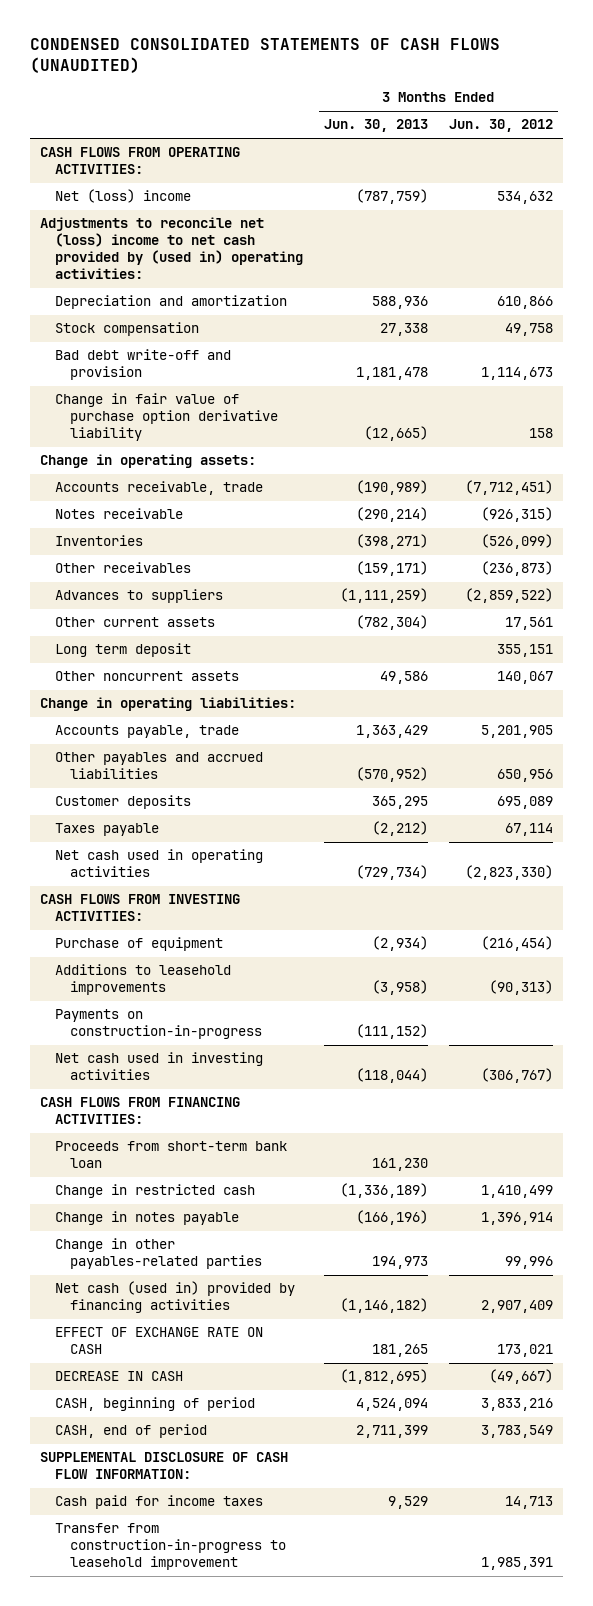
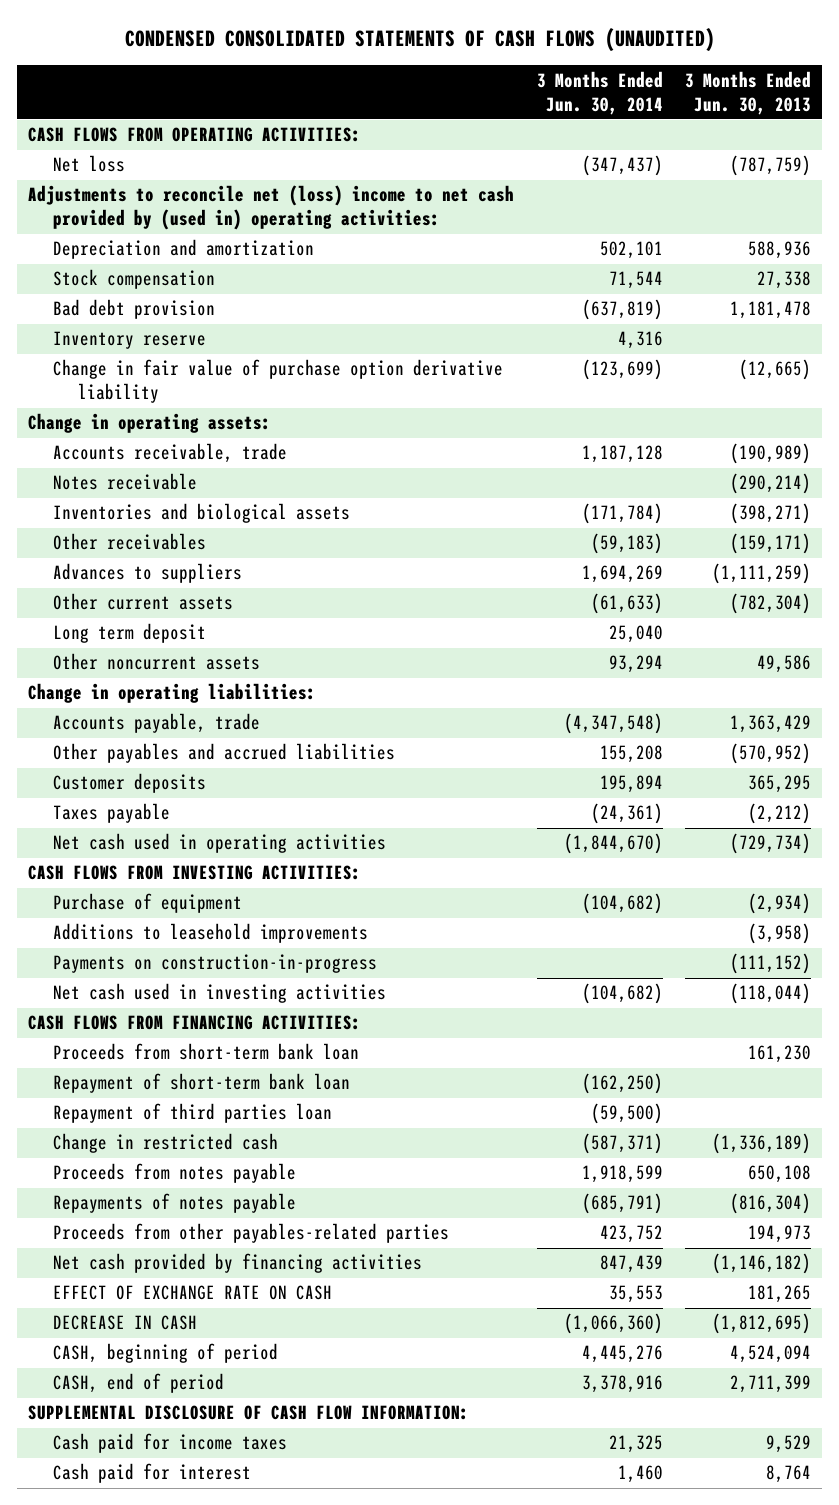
- | 3 Months Ended Jun. 30, 2013 | 3 Months Ended Jun. 30, 2012
+ | 3 Months Ended Jun. 30, 2014 | 3 Months Ended Jun. 30, 2013
- Net (loss) income | (787,759) | 534,632
+ Net loss | (347,437) | (787,759)
- Bad debt write-off and provision | 1,181,478 | 1,114,673
+ Bad debt provision | (637,819) | 1,181,478
+ Inventory reserve | 4,316 |
- Inventories | (398,271) | (526,099)
+ Inventories and biological assets | (171,784) | (398,271)
+ Repayment of short-term bank loan | (162,250) |
+ Repayment of third parties loan | (59,500) |
- Change in notes payable | (166,196) | 1,396,914
- Change in other payables-related parties | 194,973 | 99,996
- Net cash (used in) provided by financing activities | (1,146,182) | 2,907,409
+ Proceeds from notes payable | 1,918,599 | 650,108
+ Repayments of notes payable | (685,791) | (816,304)
+ Proceeds from other payables-related parties | 423,752 | 194,973
+ Net cash provided by financing activities | 847,439 | (1,146,182)
- Transfer from construction-in-progress to leasehold improvement | | 1,985,391
+ Cash paid for interest | 1,460 | 8,764

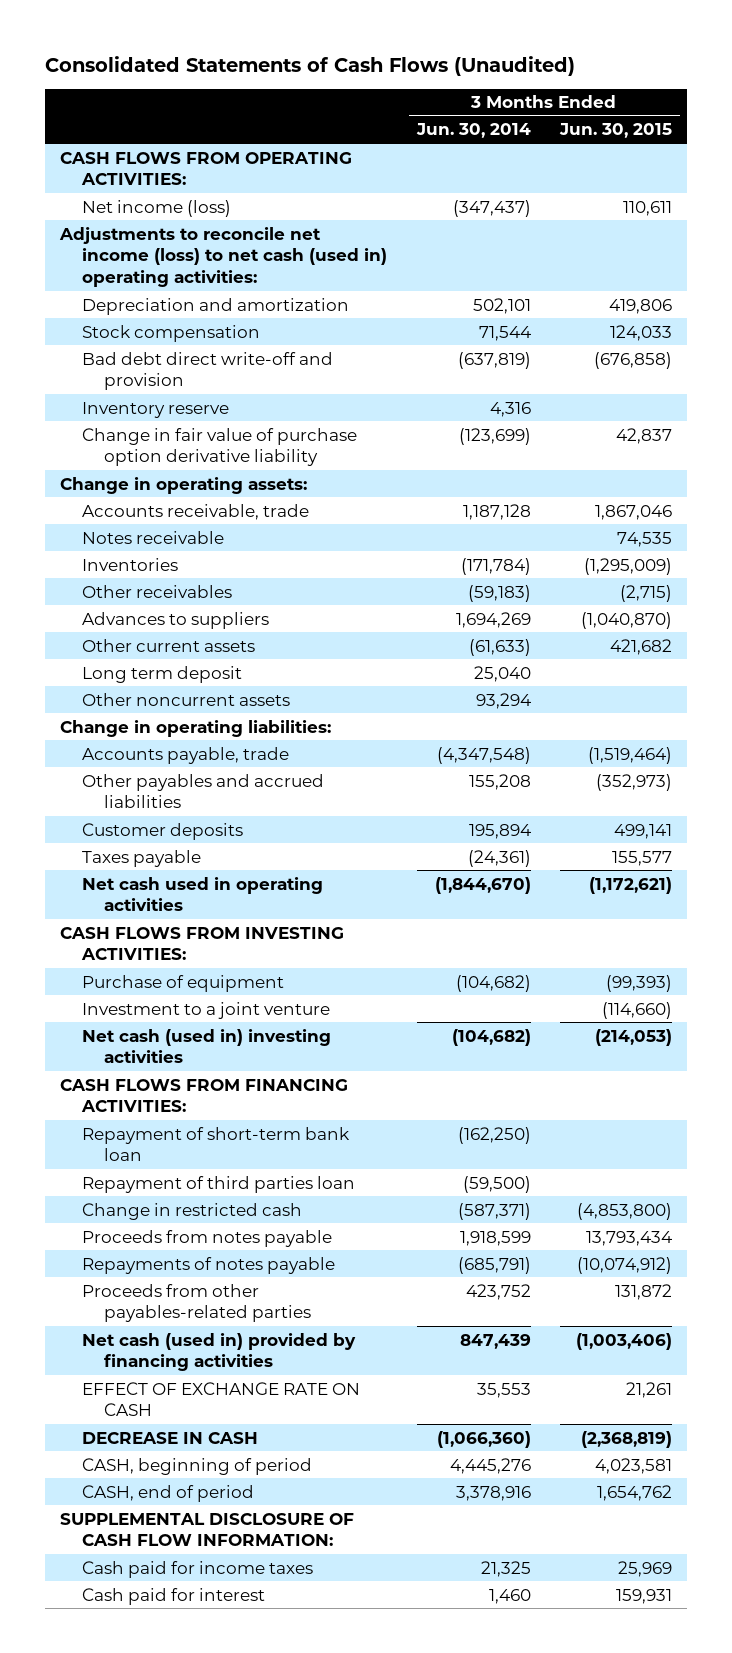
- CONDENSED CONSOLIDATED STATEMENTS OF CASH FLOWS (UNAUDITED)
+ Consolidated Statements of Cash Flows (Unaudited)
- | 3 Months Ended Jun. 30, 2014 | 3 Months Ended Jun. 30, 2013
+ | 3 Months Ended Jun. 30, 2014 | 3 Months Ended Jun. 30, 2015
- Net loss | (347,437) | (787,759)
- Adjustments to reconcile net (loss) income to net cash provided by (used in) operating activities:
+ Net income (loss) | (347,437) | 110,611
+ Adjustments to reconcile net income (loss) to net cash (used in) operating activities:
- Bad debt provision | (637,819) | 1,181,478
+ Bad debt direct write-off and provision | (637,819) | (676,858)
- Inventories and biological assets | (171,784) | (398,271)
+ Inventories | (171,784) | (1,295,009)
- Additions to leasehold improvements | | (3,958)
- Payments on construction-in-progress | | (111,152)
- Net cash used in investing activities | (104,682) | (118,044)
+ Investment to a joint venture | | (114,660)
+ Net cash (used in) investing activities | (104,682) | (214,053)
- Proceeds from short-term bank loan | | 161,230
- Net cash provided by financing activities | 847,439 | (1,146,182)
+ Net cash (used in) provided by financing activities | 847,439 | (1,003,406)

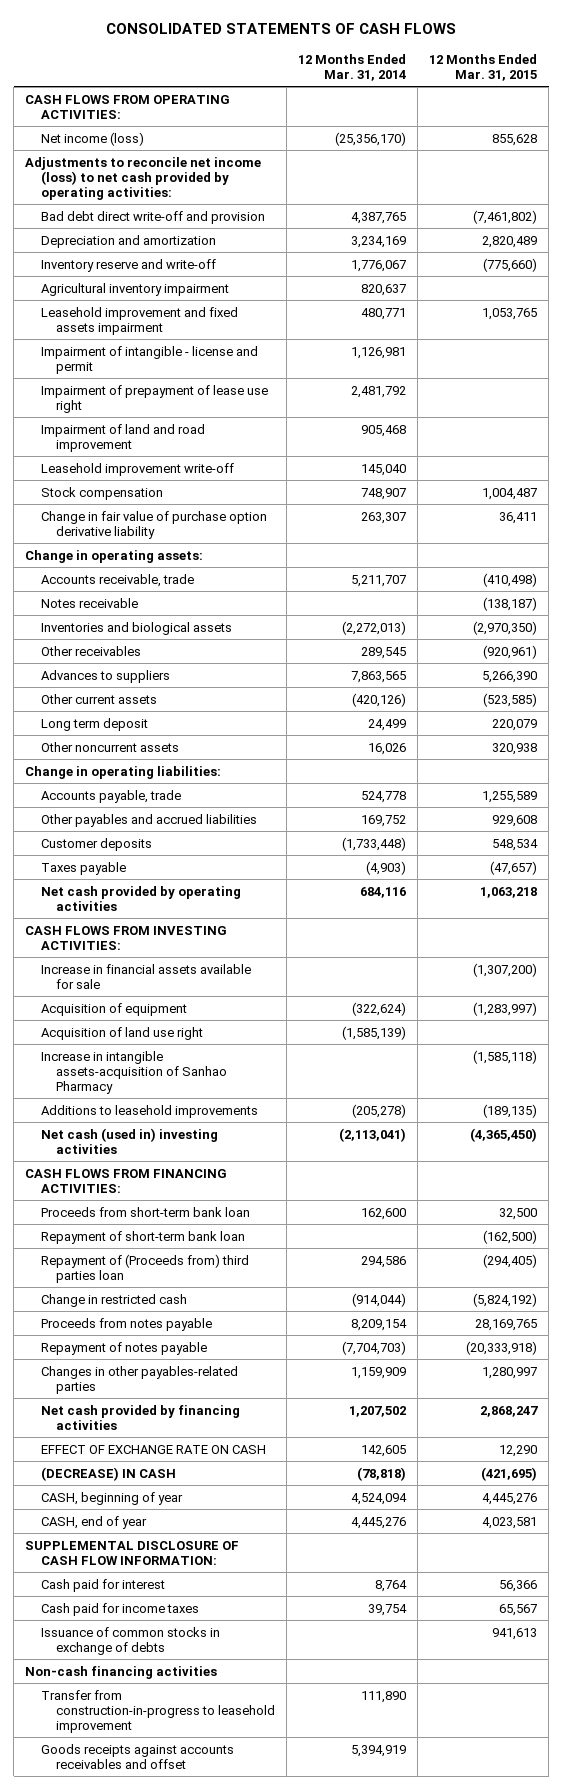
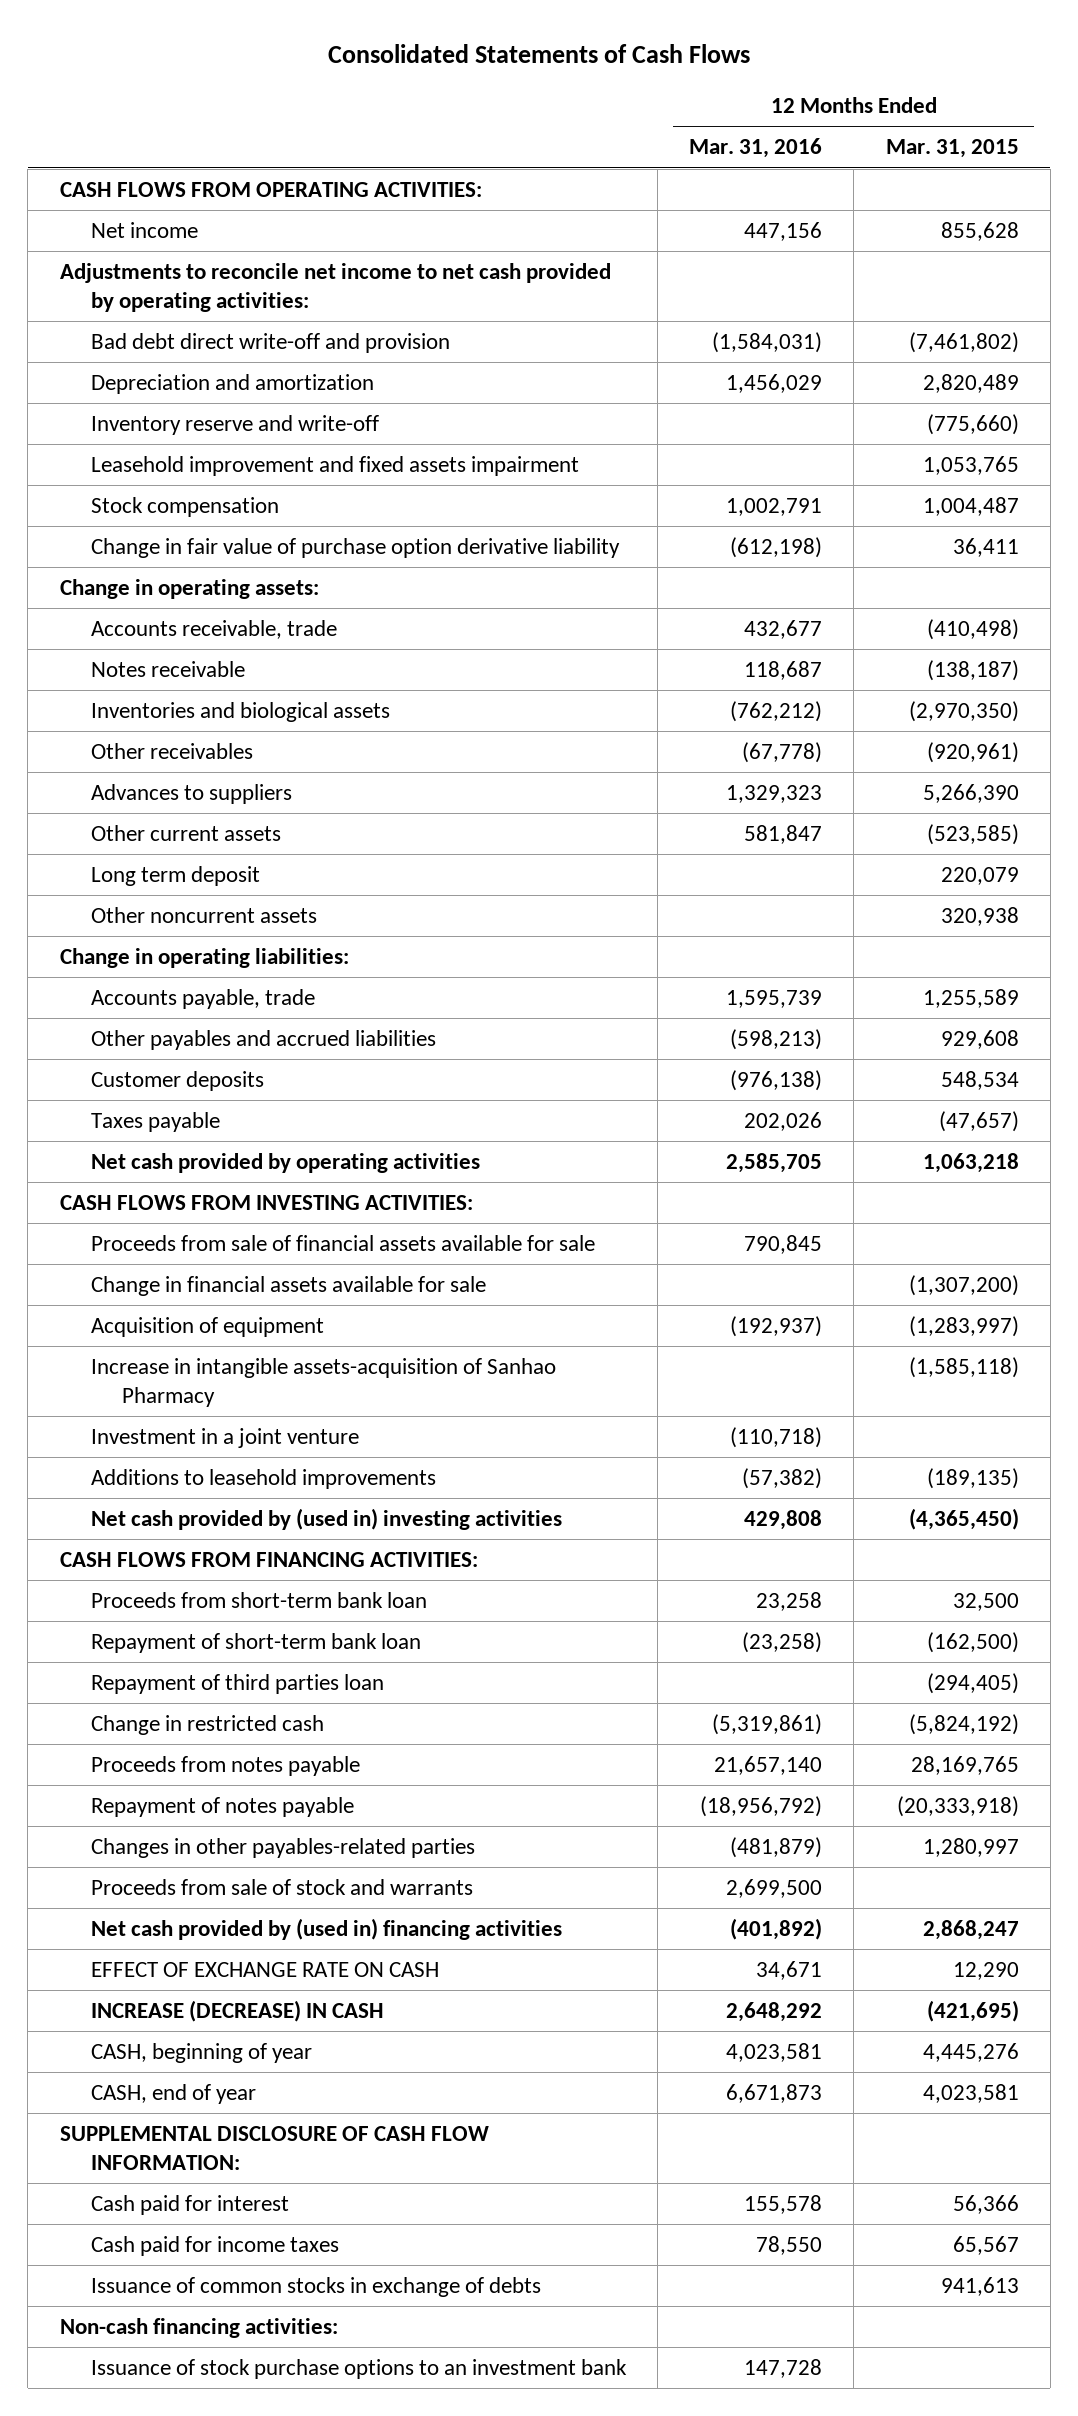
- CONSOLIDATED STATEMENTS OF CASH FLOWS
+ Consolidated Statements of Cash Flows
- | 12 Months Ended Mar. 31, 2014 | 12 Months Ended Mar. 31, 2015
+ | 12 Months Ended Mar. 31, 2016 | 12 Months Ended Mar. 31, 2015
- Net income (loss) | (25,356,170) | 855,628
- Adjustments to reconcile net income (loss) to net cash provided by operating activities:
+ Net income | 447,156 | 855,628
+ Adjustments to reconcile net income to net cash provided by operating activities:
- Agricultural inventory impairment | 820,637 |
- Impairment of intangible - license and permit | 1,126,981 |
- Impairment of prepayment of lease use right | 2,481,792 |
- Impairment of land and road improvement | 905,468 |
- Leasehold improvement write-off | 145,040 |
- Increase in financial assets available for sale | | (1,307,200)
+ Proceeds from sale of financial assets available for sale | 790,845 |
+ Change in financial assets available for sale | | (1,307,200)
- Acquisition of land use right | (1,585,139) |
+ Investment in a joint venture | (110,718) |
- Net cash (used in) investing activities | (2,113,041) | (4,365,450)
+ Net cash provided by (used in) investing activities | 429,808 | (4,365,450)
- Repayment of (Proceeds from) third parties loan | 294,586 | (294,405)
+ Repayment of third parties loan | | (294,405)
- Net cash provided by financing activities | 1,207,502 | 2,868,247
+ Proceeds from sale of stock and warrants | 2,699,500 |
+ Net cash provided by (used in) financing activities | (401,892) | 2,868,247
- (DECREASE) IN CASH | (78,818) | (421,695)
+ INCREASE (DECREASE) IN CASH | 2,648,292 | (421,695)
- Non-cash financing activities
- Transfer from construction-in-progress to leasehold improvement | 111,890 |
- Goods receipts against accounts receivables and offset | 5,394,919 |
+ Non-cash financing activities:
+ Issuance of stock purchase options to an investment bank | 147,728 |

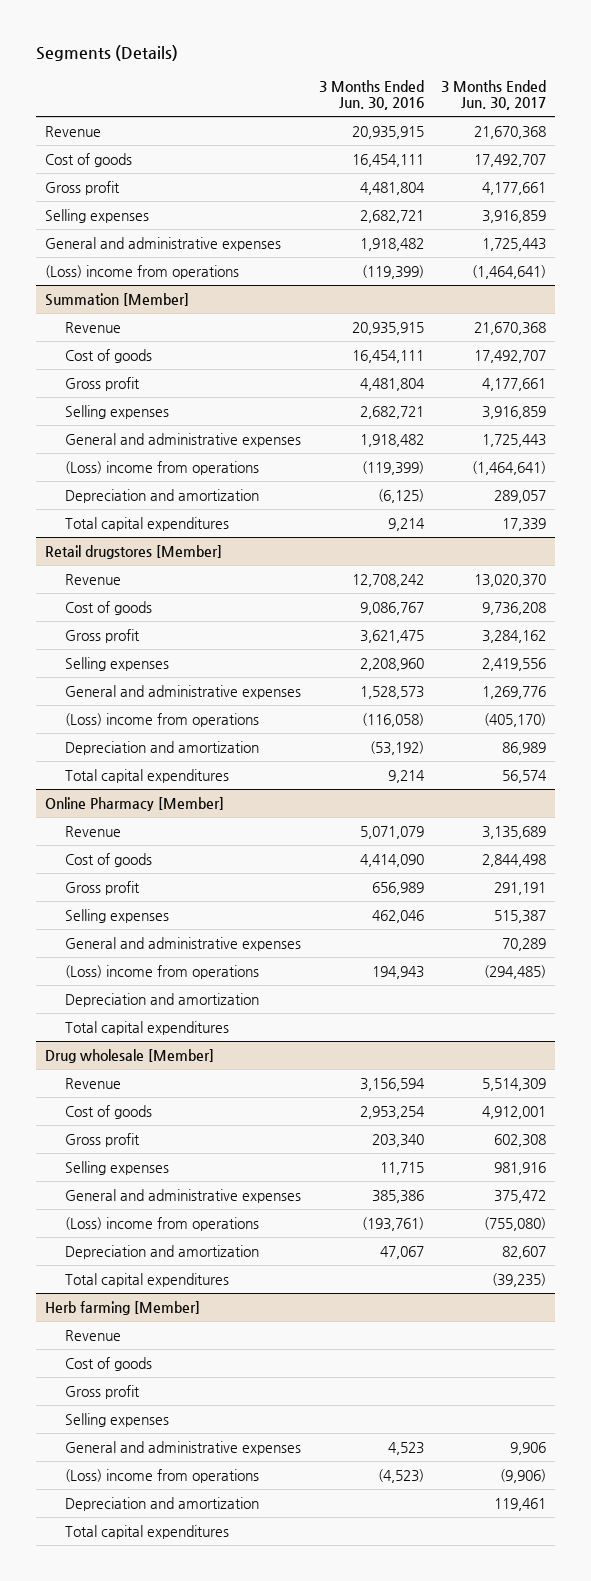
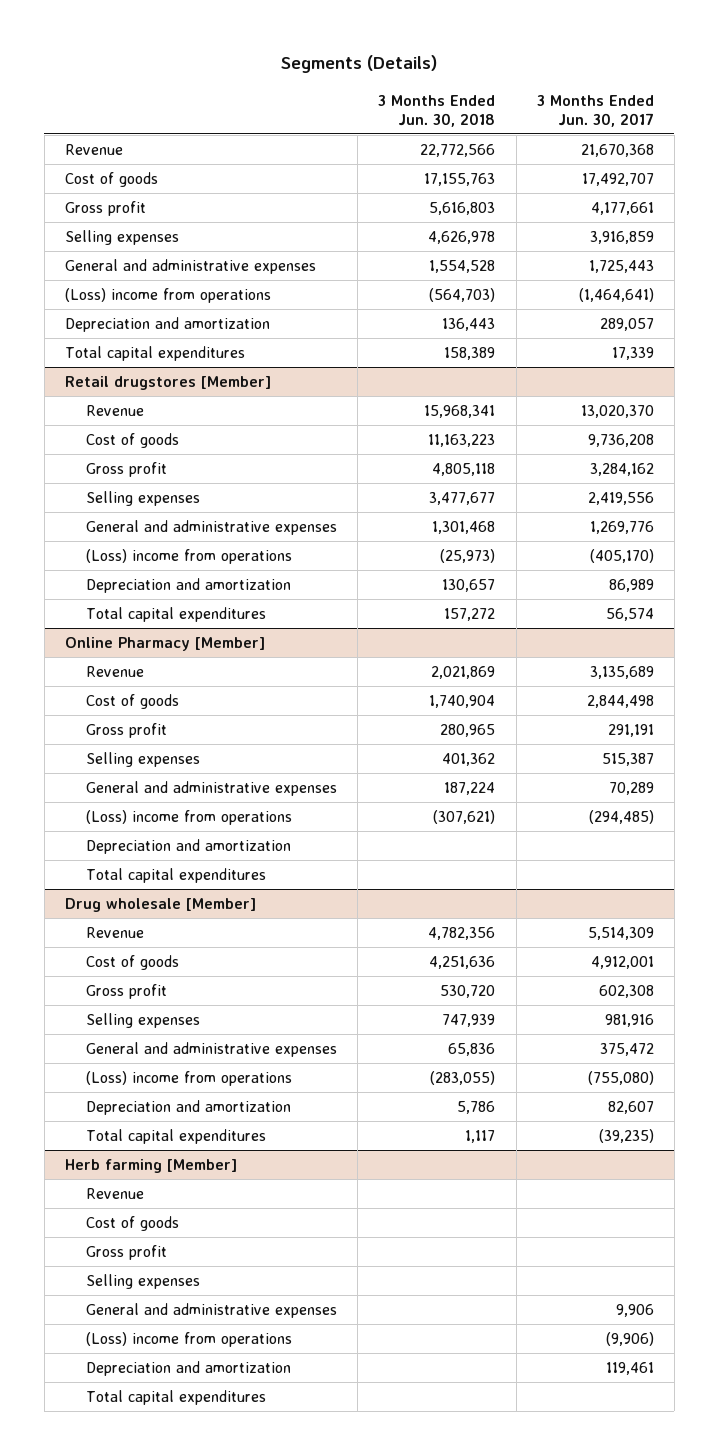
- | 3 Months Ended Jun. 30, 2016 | 3 Months Ended Jun. 30, 2017
+ | 3 Months Ended Jun. 30, 2018 | 3 Months Ended Jun. 30, 2017
- Summation [Member]
- Revenue | 20,935,915 | 21,670,368
- Cost of goods | 16,454,111 | 17,492,707
- Gross profit | 4,481,804 | 4,177,661
- Selling expenses | 2,682,721 | 3,916,859
- General and administrative expenses | 1,918,482 | 1,725,443
- (Loss) income from operations | (119,399) | (1,464,641)

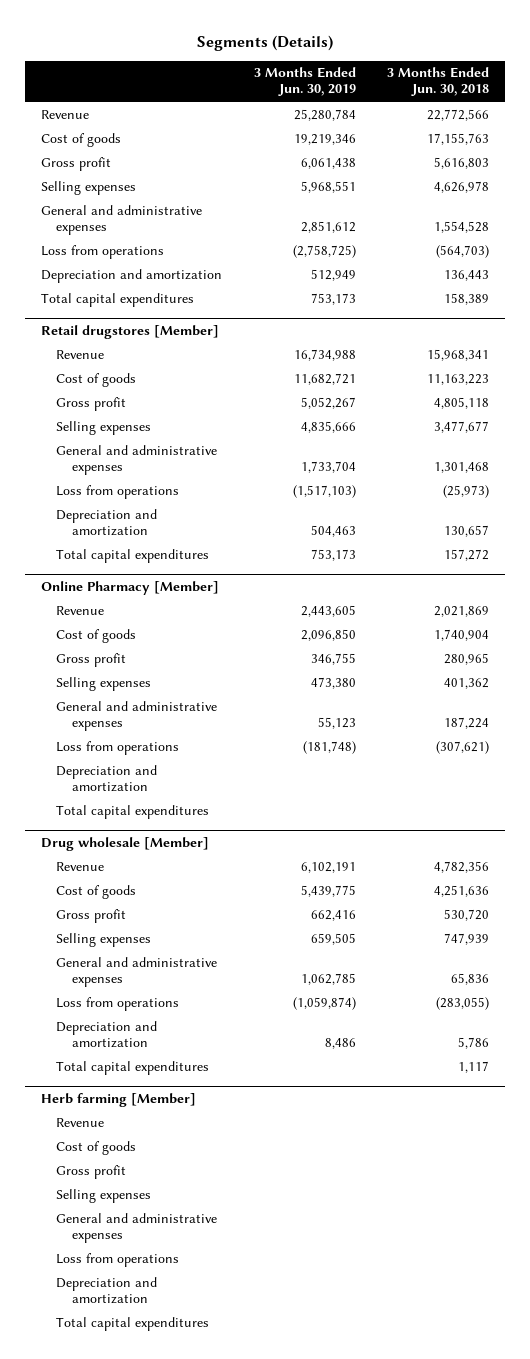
- | 3 Months Ended Jun. 30, 2018 | 3 Months Ended Jun. 30, 2017
+ | 3 Months Ended Jun. 30, 2019 | 3 Months Ended Jun. 30, 2018
- (Loss) income from operations | (564,703) | (1,464,641)
+ Loss from operations | (2,758,725) | (564,703)
@ Retail drugstores [Member]
- (Loss) income from operations | (25,973) | (405,170)
+ Loss from operations | (1,517,103) | (25,973)
@ Online Pharmacy [Member]
- (Loss) income from operations | (307,621) | (294,485)
+ Loss from operations | (181,748) | (307,621)
@ Drug wholesale [Member]
- (Loss) income from operations | (283,055) | (755,080)
+ Loss from operations | (1,059,874) | (283,055)
@ Herb farming [Member]
- (Loss) income from operations | | (9,906)
+ Loss from operations

